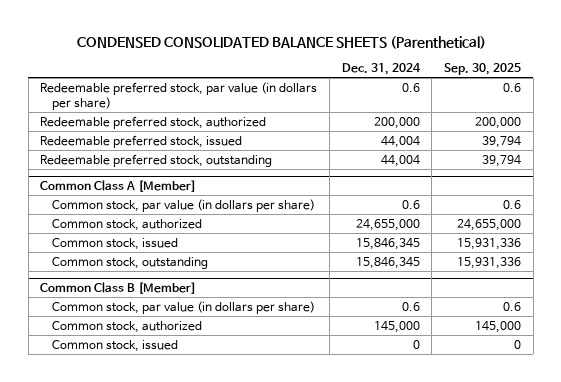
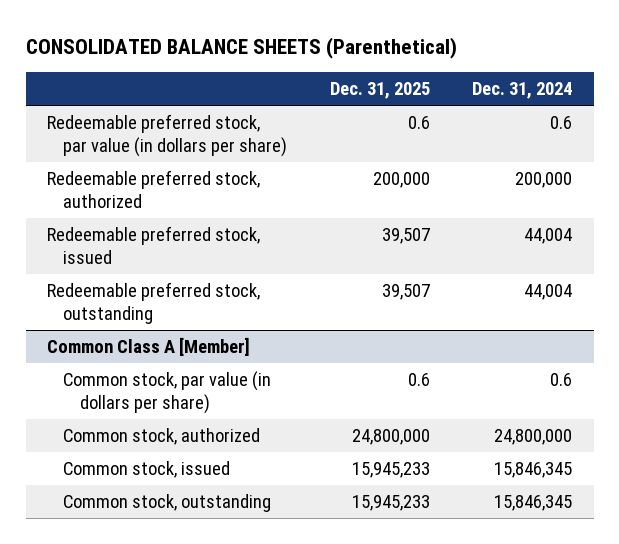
- CONDENSED CONSOLIDATED BALANCE SHEETS (Parenthetical)
+ CONSOLIDATED BALANCE SHEETS (Parenthetical)
- | Dec. 31, 2024 | Sep. 30, 2025
+ | Dec. 31, 2025 | Dec. 31, 2024
@ Common Class A [Member]
- Common stock, authorized | 24,655,000 | 24,655,000
+ Common stock, authorized | 24,800,000 | 24,800,000
- Common Class B [Member]
- Common stock, par value (in dollars per share) | 0.6 | 0.6
- Common stock, authorized | 145,000 | 145,000
- Common stock, issued | 0 | 0

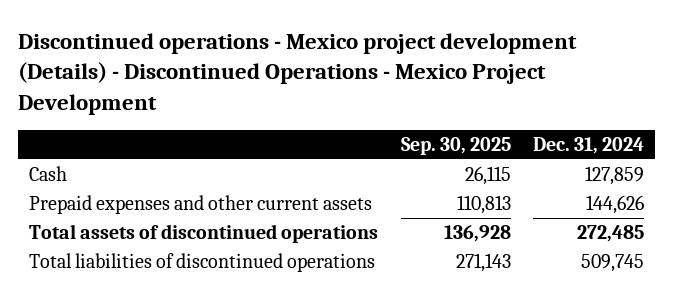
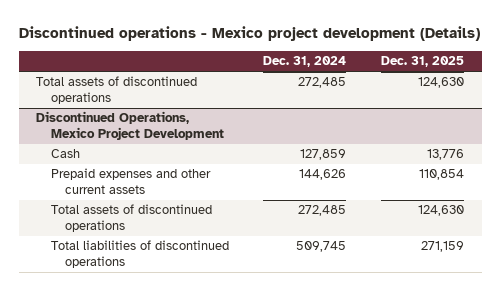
- Discontinued operations - Mexico project development (Details) - Discontinued Operations - Mexico Project Development
+ Discontinued operations - Mexico project development (Details)
- | Sep. 30, 2025 | Dec. 31, 2024
+ | Dec. 31, 2024 | Dec. 31, 2025
+ Total assets of discontinued operations | 272,485 | 124,630
+ Discontinued Operations, Mexico Project Development

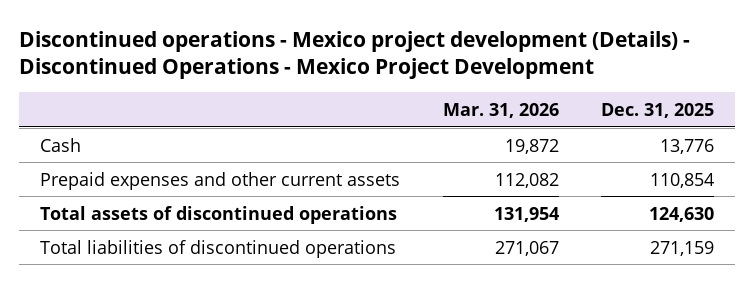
- Discontinued operations - Mexico project development (Details)
+ Discontinued operations - Mexico project development (Details) - Discontinued Operations - Mexico Project Development
- | Dec. 31, 2024 | Dec. 31, 2025
+ | Mar. 31, 2026 | Dec. 31, 2025
- Total assets of discontinued operations | 272,485 | 124,630
- Discontinued Operations, Mexico Project Development

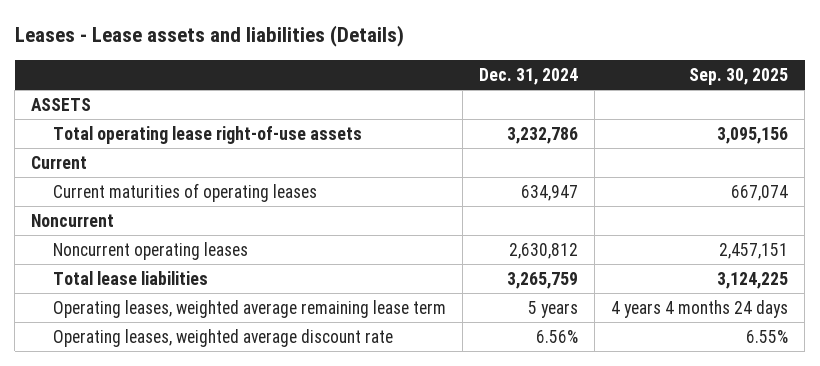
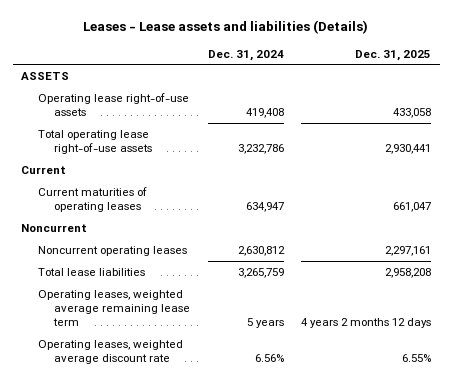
- | Dec. 31, 2024 | Sep. 30, 2025
+ | Dec. 31, 2024 | Dec. 31, 2025
+ Operating lease right-of-use assets | 419,408 | 433,058

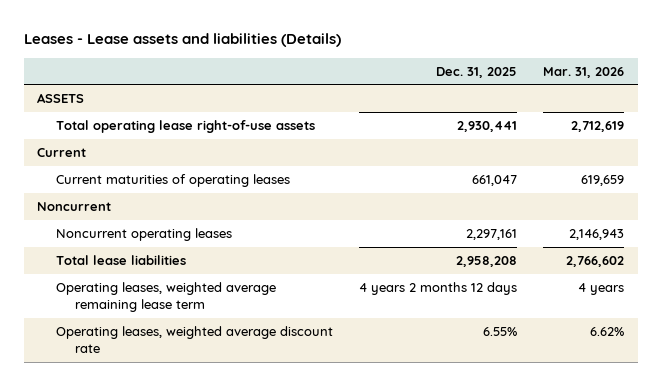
- | Dec. 31, 2024 | Dec. 31, 2025
+ | Dec. 31, 2025 | Mar. 31, 2026
- Operating lease right-of-use assets | 419,408 | 433,058

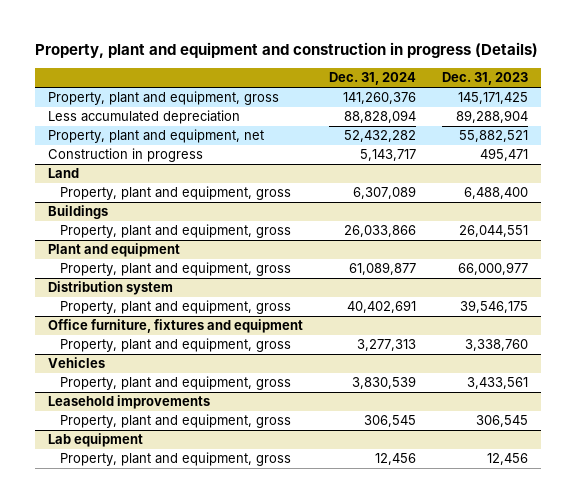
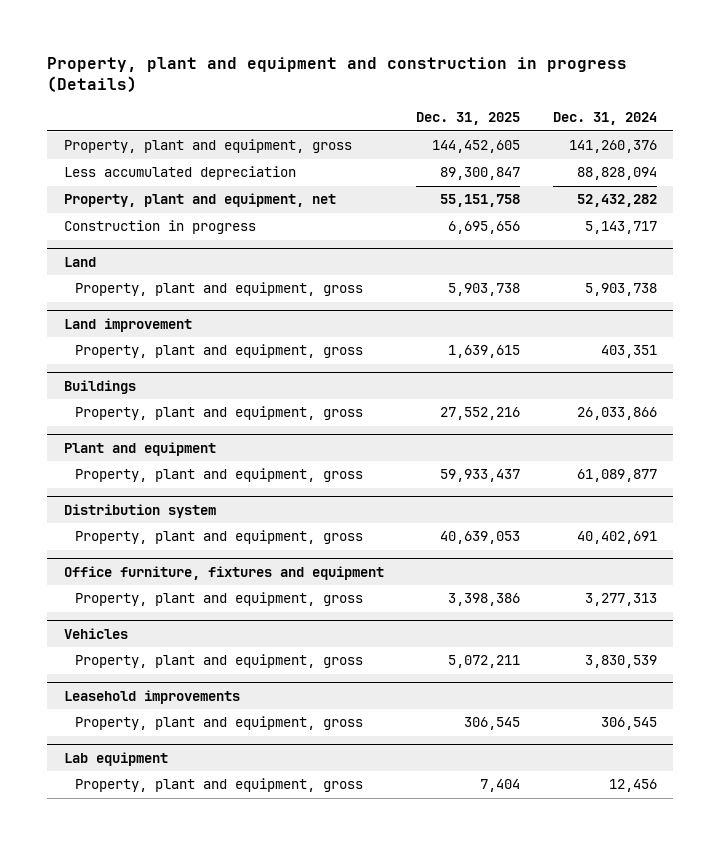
- | Dec. 31, 2024 | Dec. 31, 2023
+ | Dec. 31, 2025 | Dec. 31, 2024
@ Land
- Property, plant and equipment, gross | 6,307,089 | 6,488,400
+ Property, plant and equipment, gross | 5,903,738 | 5,903,738
+ Land improvement
+ Property, plant and equipment, gross | 1,639,615 | 403,351

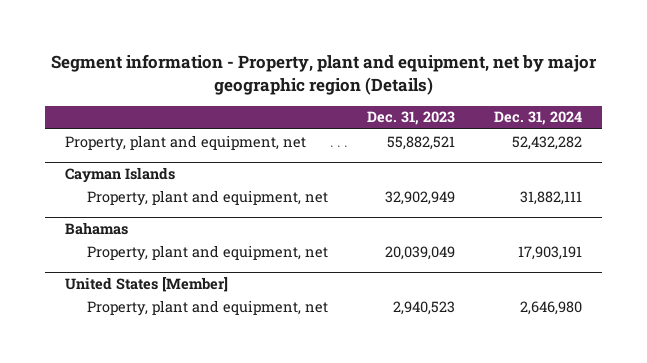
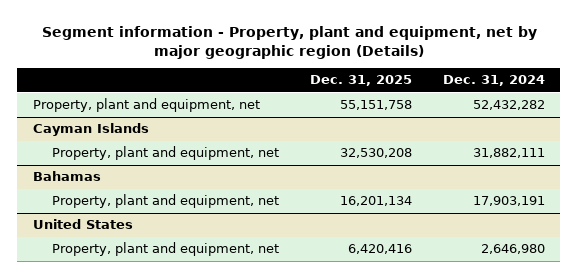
- | Dec. 31, 2023 | Dec. 31, 2024
+ | Dec. 31, 2025 | Dec. 31, 2024
- United States [Member]
+ United States

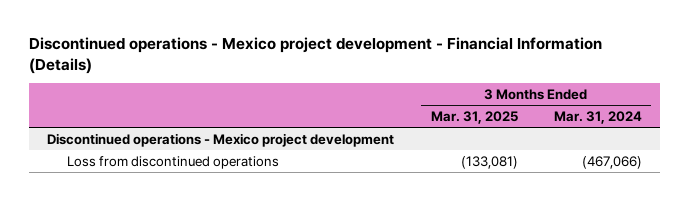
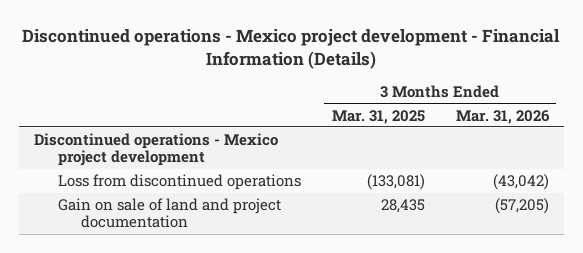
- | 3 Months Ended Mar. 31, 2025 | 3 Months Ended Mar. 31, 2024
+ | 3 Months Ended Mar. 31, 2025 | 3 Months Ended Mar. 31, 2026
+ Gain on sale of land and project documentation | 28,435 | (57,205)

